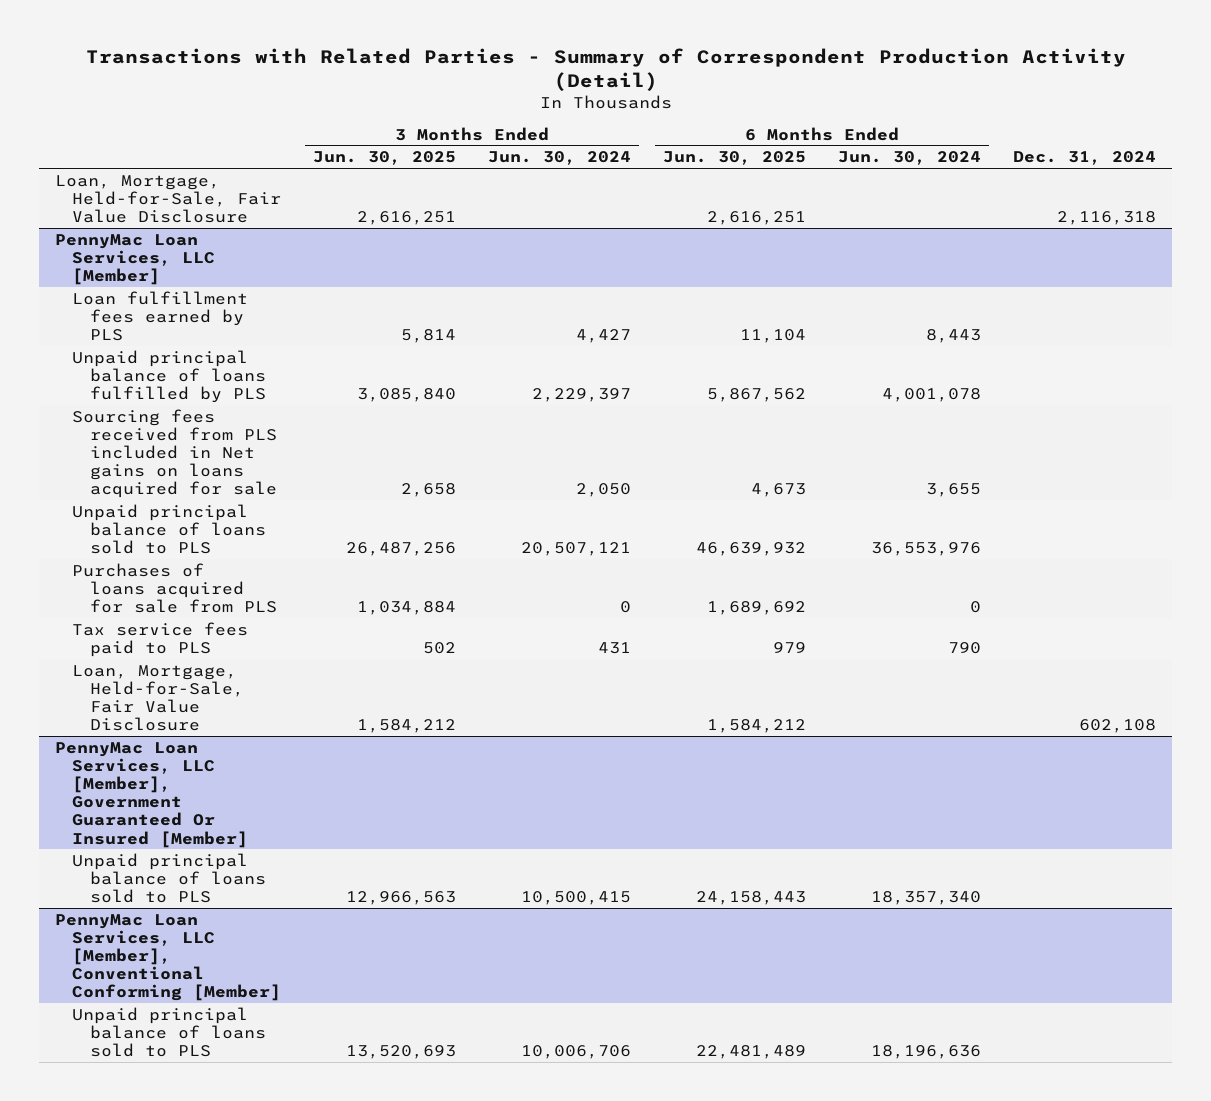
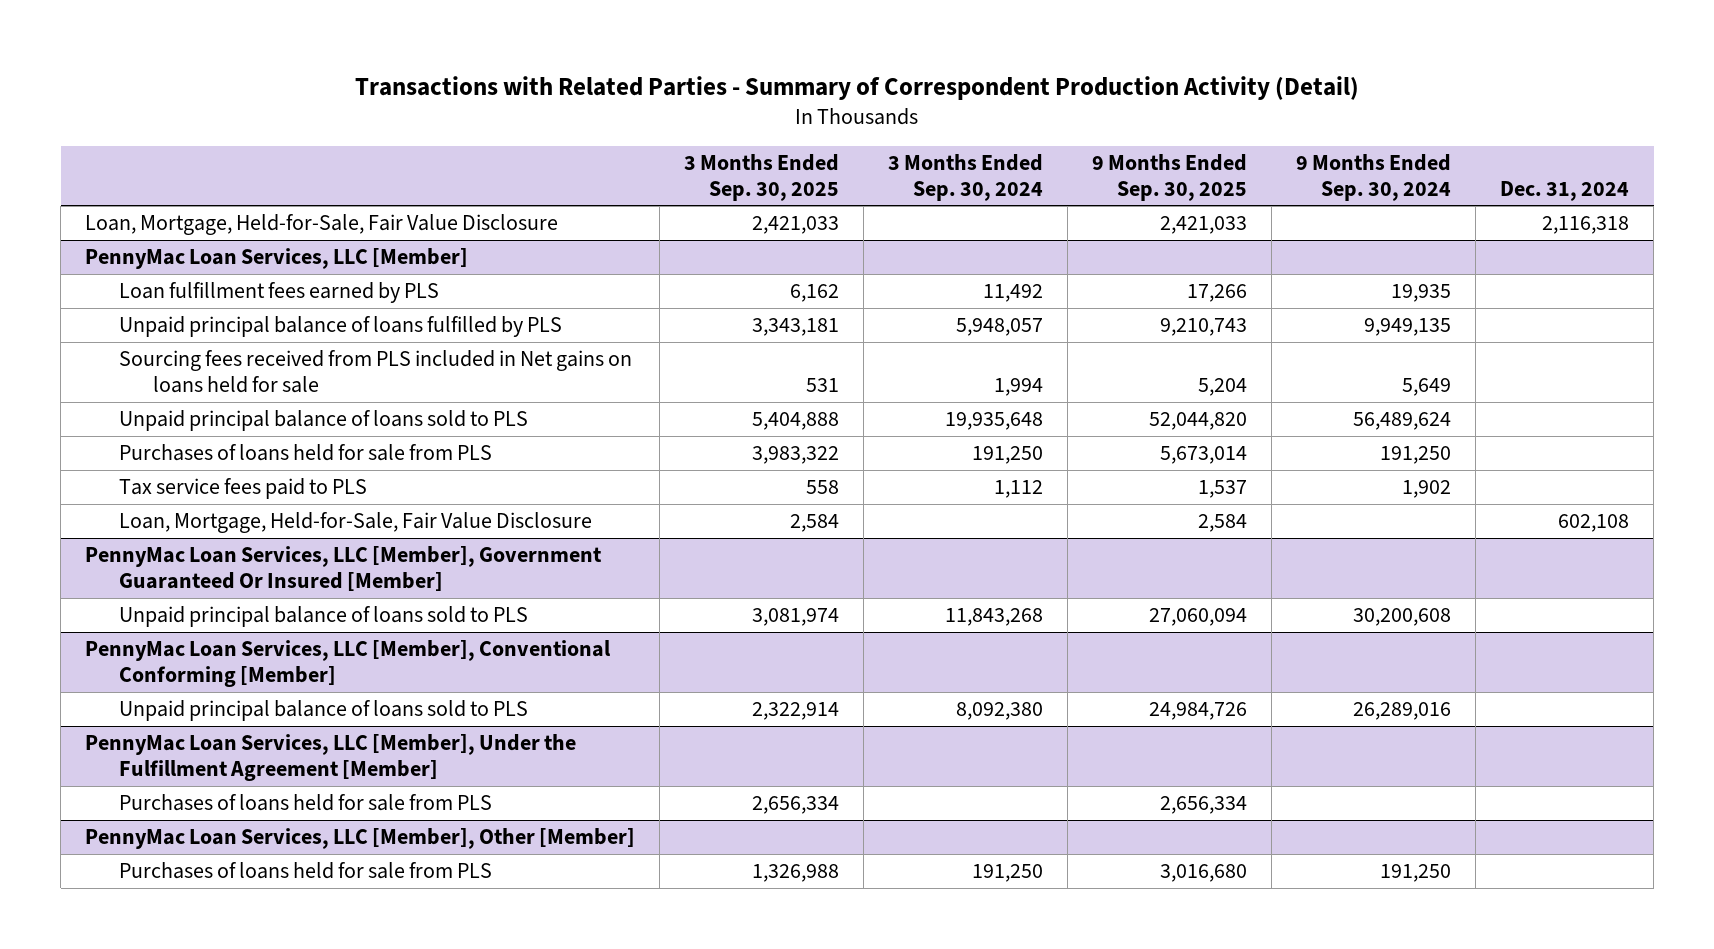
- | 3 Months Ended Jun. 30, 2025 | 3 Months Ended Jun. 30, 2024 | 6 Months Ended Jun. 30, 2025 | 6 Months Ended Jun. 30, 2024 | Dec. 31, 2024
+ | 3 Months Ended Sep. 30, 2025 | 3 Months Ended Sep. 30, 2024 | 9 Months Ended Sep. 30, 2025 | 9 Months Ended Sep. 30, 2024 | Dec. 31, 2024
@ PennyMac Loan Services, LLC [Member]
- Sourcing fees received from PLS included in Net gains on loans acquired for sale | 2,658 | 2,050 | 4,673 | 3,655 |
+ Sourcing fees received from PLS included in Net gains on loans held for sale | 531 | 1,994 | 5,204 | 5,649 |
- Purchases of loans acquired for sale from PLS | 1,034,884 | 0 | 1,689,692 | 0 |
+ Purchases of loans held for sale from PLS | 3,983,322 | 191,250 | 5,673,014 | 191,250 |
+ PennyMac Loan Services, LLC [Member], Under the Fulfillment Agreement [Member]
+ Purchases of loans held for sale from PLS | 2,656,334 | | 2,656,334 | |
+ PennyMac Loan Services, LLC [Member], Other [Member]
+ Purchases of loans held for sale from PLS | 1,326,988 | 191,250 | 3,016,680 | 191,250 |

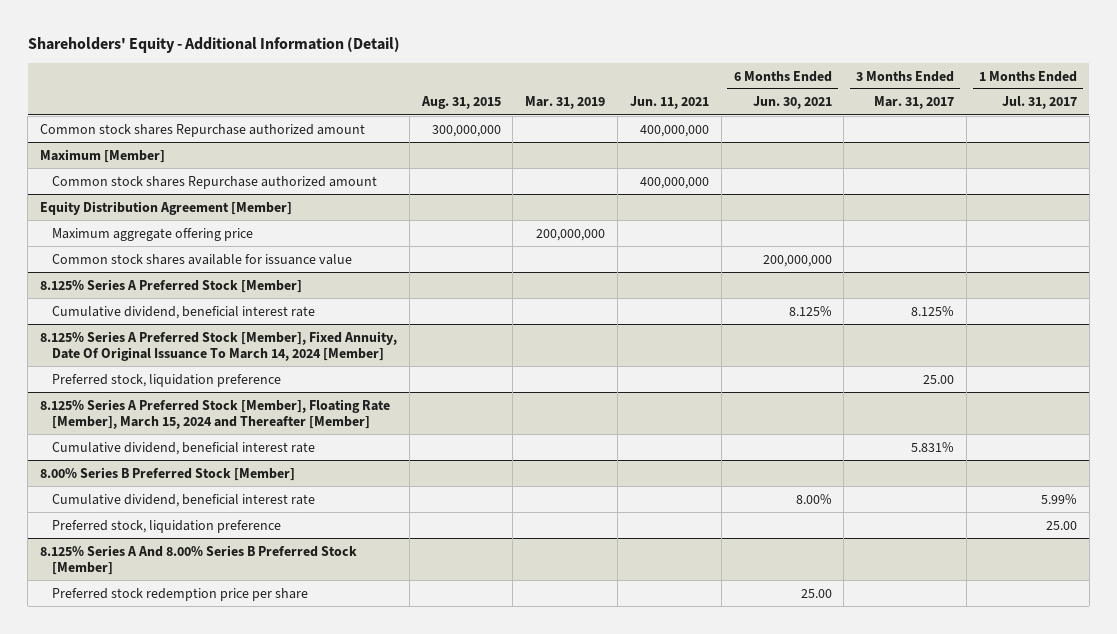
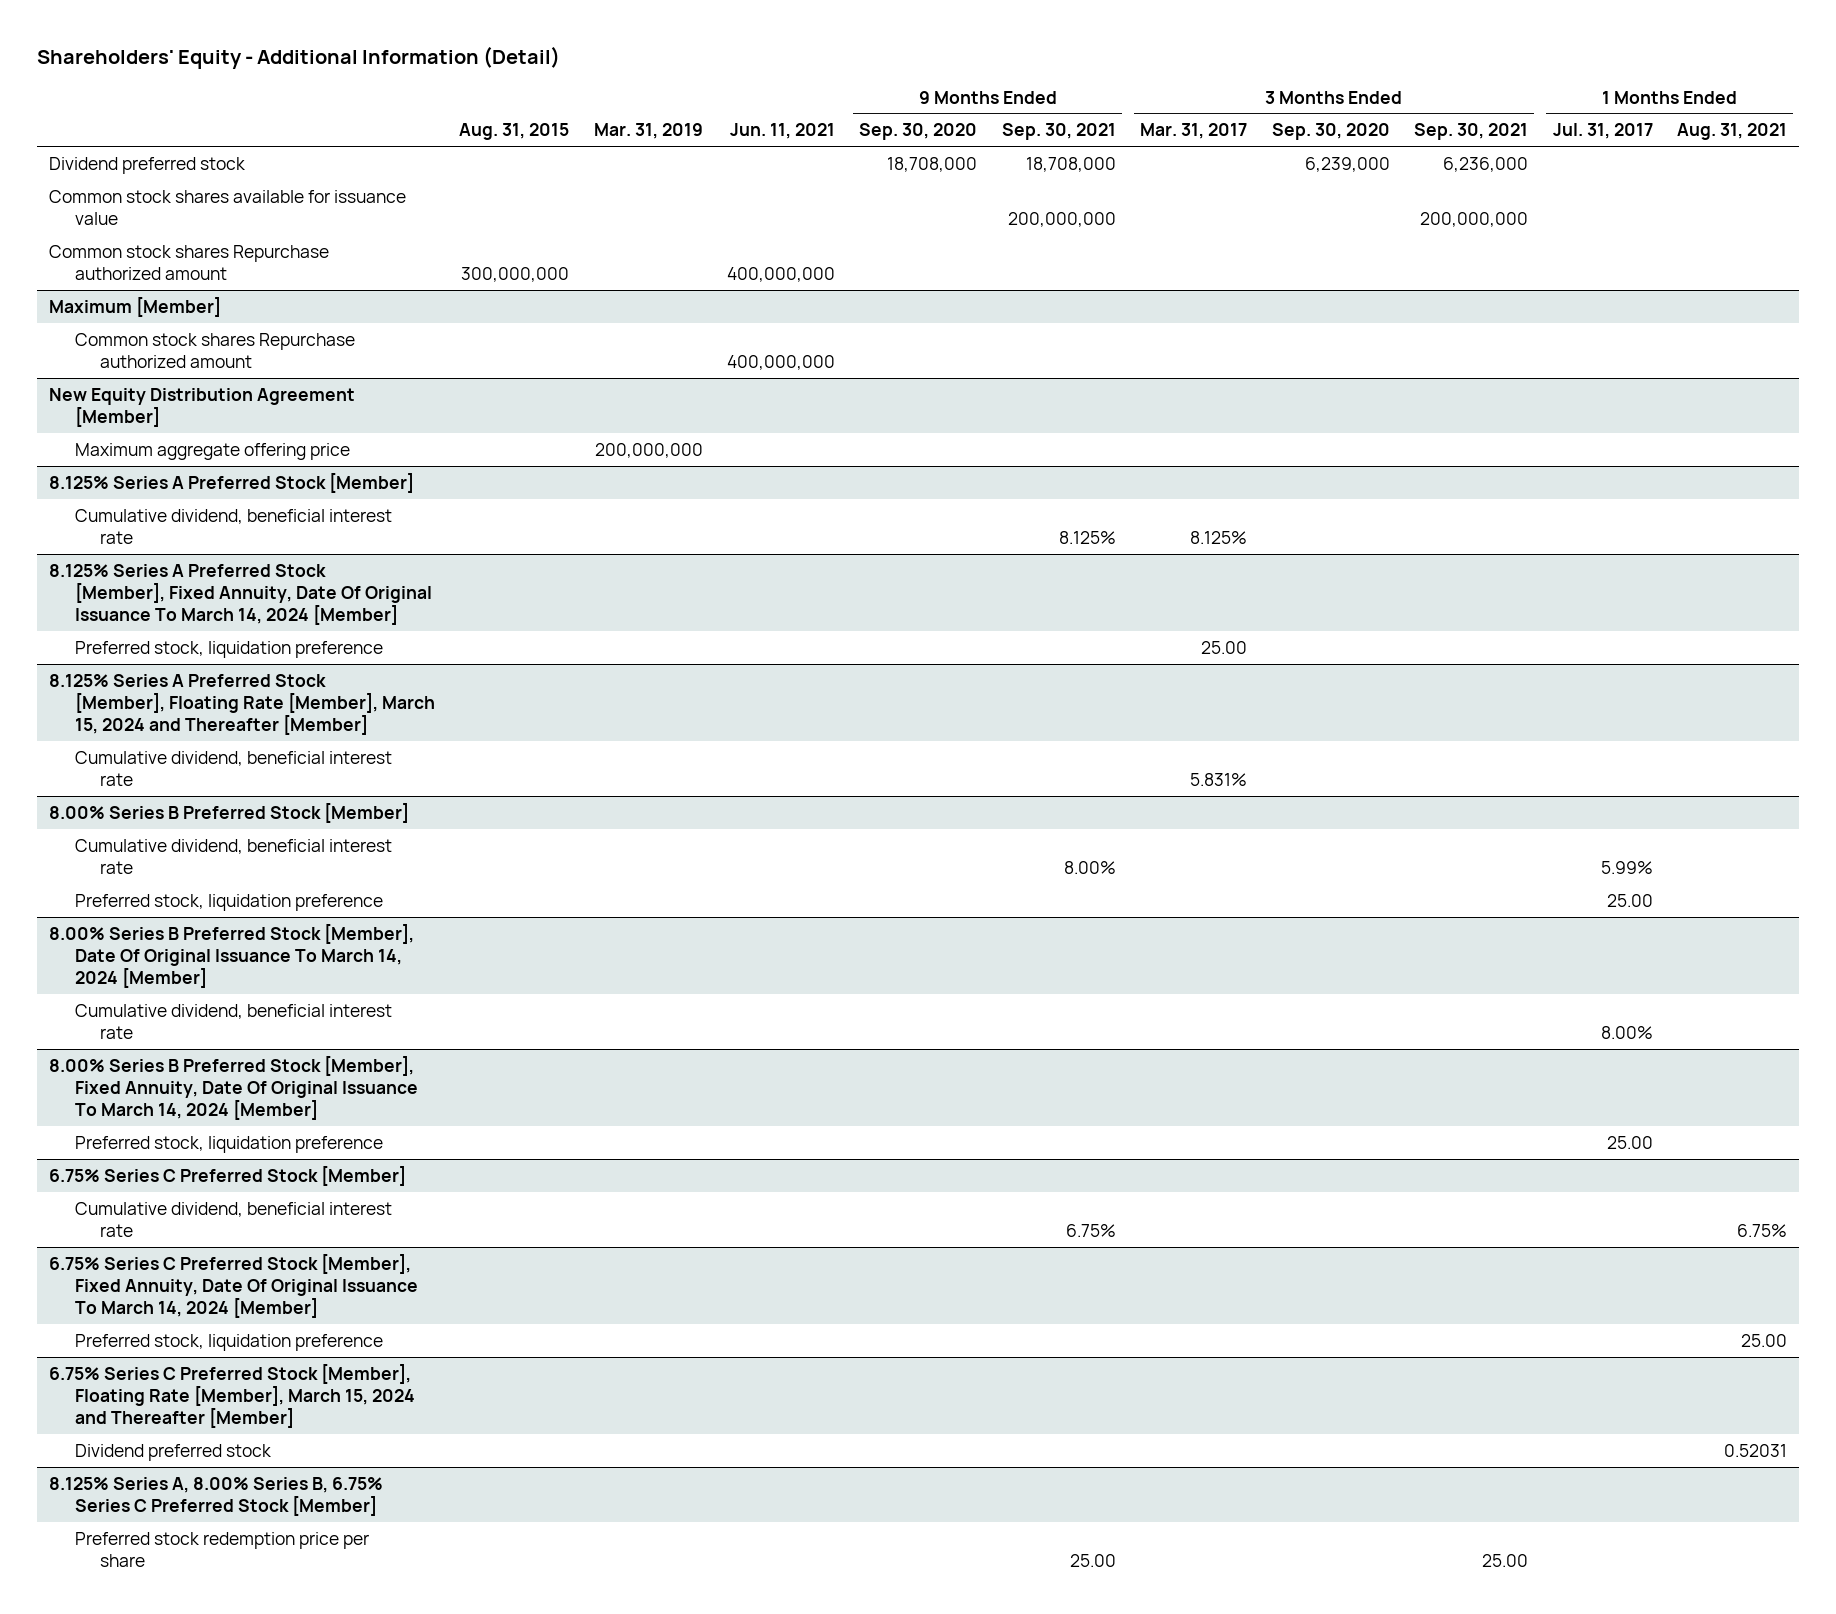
- | Aug. 31, 2015 | Mar. 31, 2019 | Jun. 11, 2021 | 6 Months Ended Jun. 30, 2021 | 3 Months Ended Mar. 31, 2017 | 1 Months Ended Jul. 31, 2017
+ | Aug. 31, 2015 | Mar. 31, 2019 | Jun. 11, 2021 | 9 Months Ended Sep. 30, 2020 | 9 Months Ended Sep. 30, 2021 | 3 Months Ended Mar. 31, 2017 | 3 Months Ended Sep. 30, 2020 | 3 Months Ended Sep. 30, 2021 | 1 Months Ended Jul. 31, 2017 | 1 Months Ended Aug. 31, 2021
+ Dividend preferred stock | | | | 18,708,000 | 18,708,000 | | 6,239,000 | 6,236,000 | |
+ Common stock shares available for issuance value | | | | | 200,000,000 | | | 200,000,000 | |
- Equity Distribution Agreement [Member]
+ New Equity Distribution Agreement [Member]
- Common stock shares available for issuance value | | | | 200,000,000 | |
- 8.125% Series A And 8.00% Series B Preferred Stock [Member]
- Preferred stock redemption price per share | | | | 25.00 | |
+ 8.00% Series B Preferred Stock [Member], Date Of Original Issuance To March 14, 2024 [Member]
+ Cumulative dividend, beneficial interest rate | | | | | | | | | 8.00% |
+ 8.00% Series B Preferred Stock [Member], Fixed Annuity, Date Of Original Issuance To March 14, 2024 [Member]
+ Preferred stock, liquidation preference | | | | | | | | | 25.00 |
+ 6.75% Series C Preferred Stock [Member]
+ Cumulative dividend, beneficial interest rate | | | | | 6.75% | | | | | 6.75%
+ 6.75% Series C Preferred Stock [Member], Fixed Annuity, Date Of Original Issuance To March 14, 2024 [Member]
+ Preferred stock, liquidation preference | | | | | | | | | | 25.00
+ 6.75% Series C Preferred Stock [Member], Floating Rate [Member], March 15, 2024 and Thereafter [Member]
+ Dividend preferred stock | | | | | | | | | | 0.52031
+ 8.125% Series A, 8.00% Series B, 6.75% Series C Preferred Stock [Member]
+ Preferred stock redemption price per share | | | | | 25.00 | | | 25.00 | |

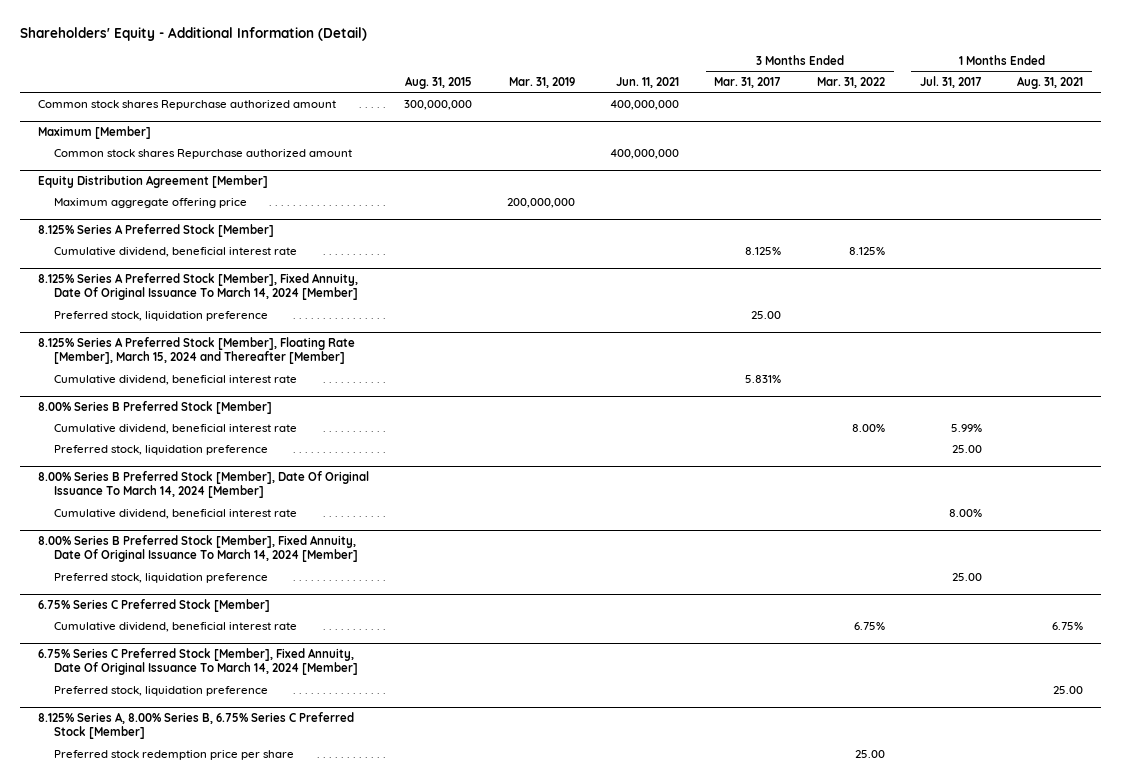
- | Aug. 31, 2015 | Mar. 31, 2019 | Jun. 11, 2021 | 9 Months Ended Sep. 30, 2020 | 9 Months Ended Sep. 30, 2021 | 3 Months Ended Mar. 31, 2017 | 3 Months Ended Sep. 30, 2020 | 3 Months Ended Sep. 30, 2021 | 1 Months Ended Jul. 31, 2017 | 1 Months Ended Aug. 31, 2021
+ | Aug. 31, 2015 | Mar. 31, 2019 | Jun. 11, 2021 | 3 Months Ended Mar. 31, 2017 | 3 Months Ended Mar. 31, 2022 | 1 Months Ended Jul. 31, 2017 | 1 Months Ended Aug. 31, 2021
- Dividend preferred stock | | | | 18,708,000 | 18,708,000 | | 6,239,000 | 6,236,000 | |
- Common stock shares available for issuance value | | | | | 200,000,000 | | | 200,000,000 | |
- New Equity Distribution Agreement [Member]
+ Equity Distribution Agreement [Member]
- 6.75% Series C Preferred Stock [Member], Floating Rate [Member], March 15, 2024 and Thereafter [Member]
- Dividend preferred stock | | | | | | | | | | 0.52031

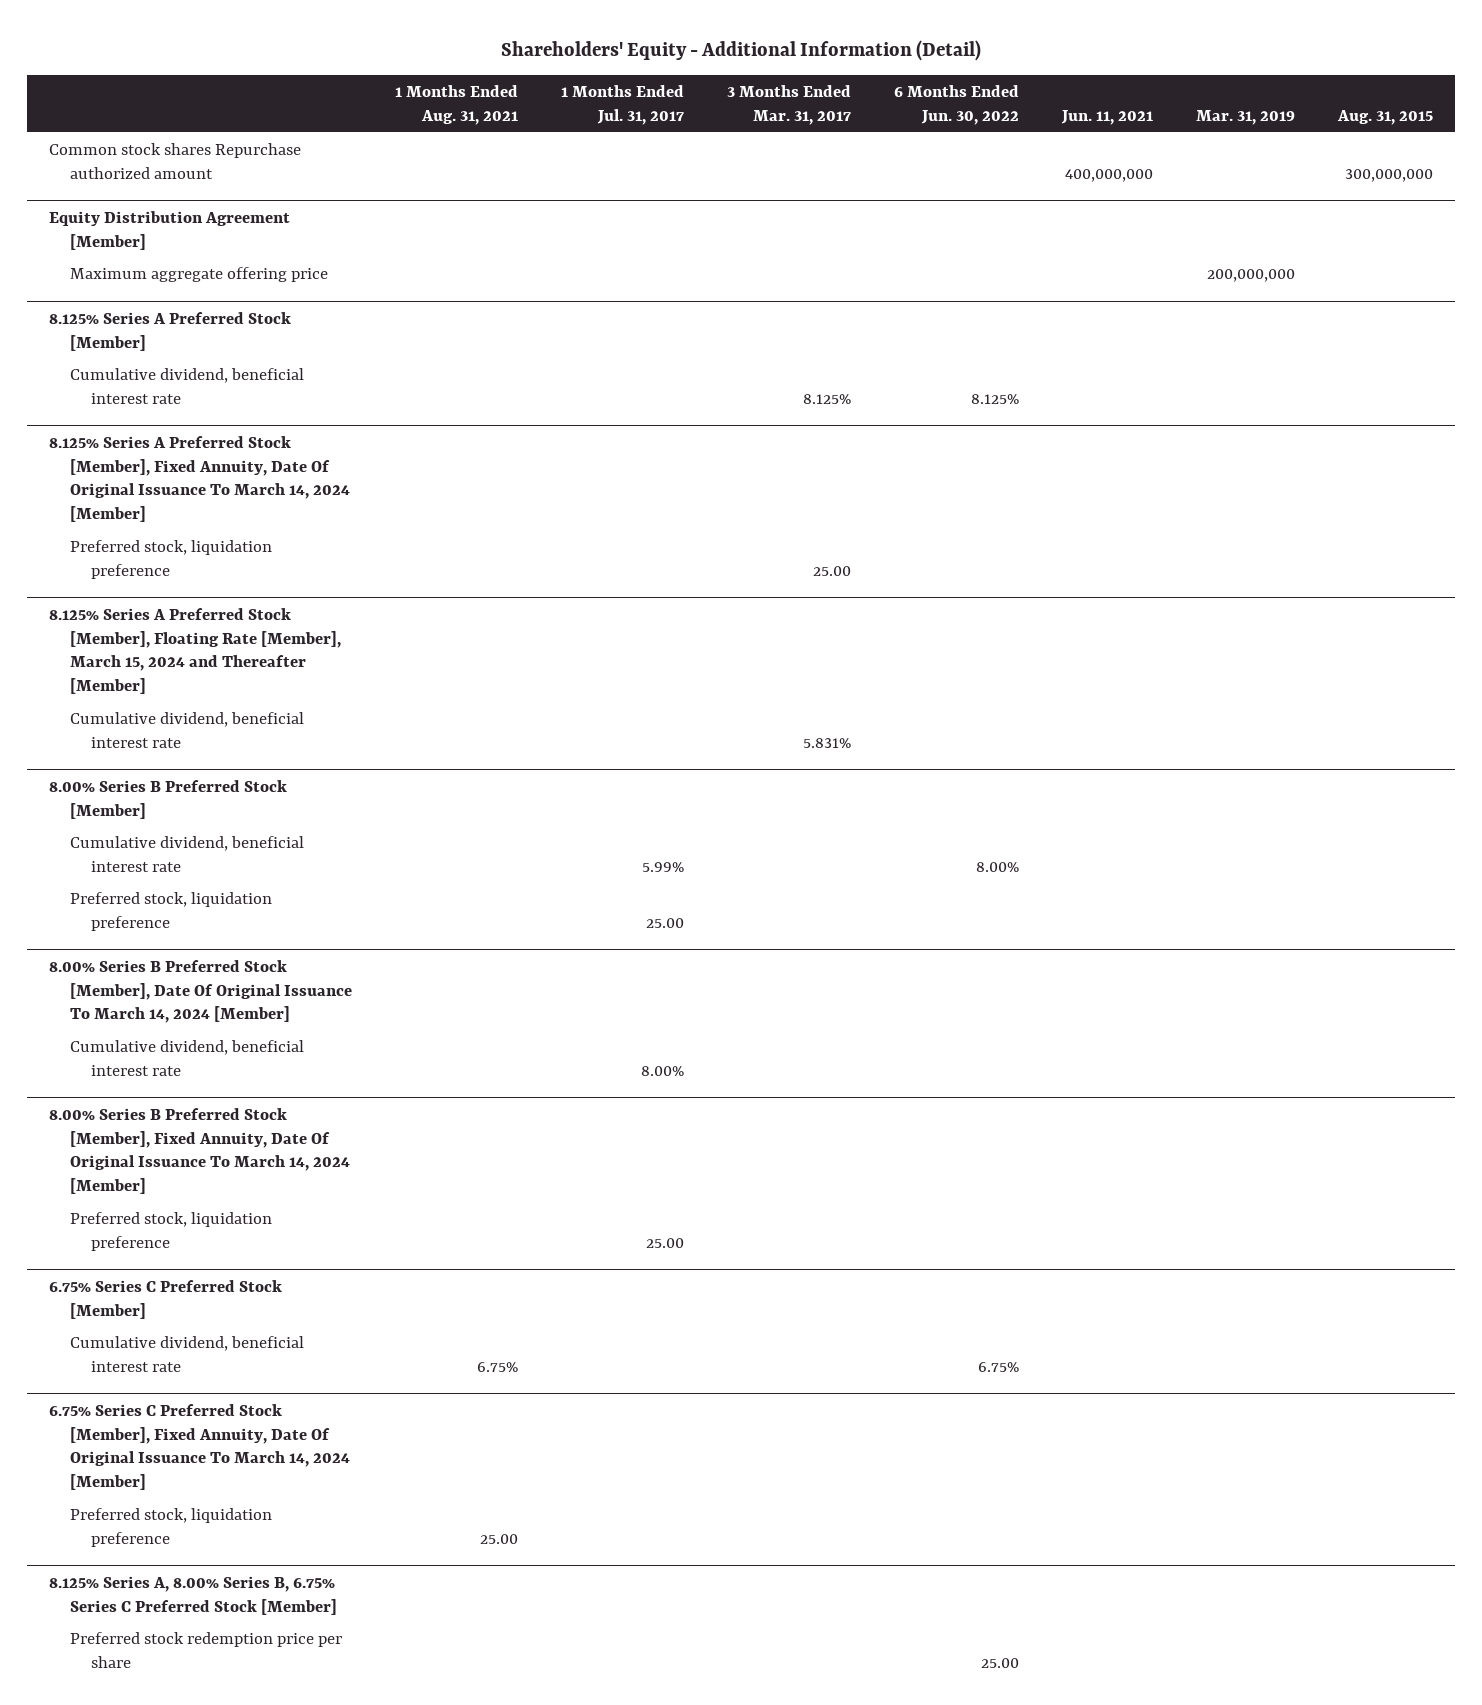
- | Aug. 31, 2015 | Mar. 31, 2019 | Jun. 11, 2021 | 3 Months Ended Mar. 31, 2017 | 3 Months Ended Mar. 31, 2022 | 1 Months Ended Jul. 31, 2017 | 1 Months Ended Aug. 31, 2021
+ | 1 Months Ended Aug. 31, 2021 | 1 Months Ended Jul. 31, 2017 | 3 Months Ended Mar. 31, 2017 | 6 Months Ended Jun. 30, 2022 | Jun. 11, 2021 | Mar. 31, 2019 | Aug. 31, 2015
- Maximum [Member]
- Common stock shares Repurchase authorized amount | | | 400,000,000 | | | |

